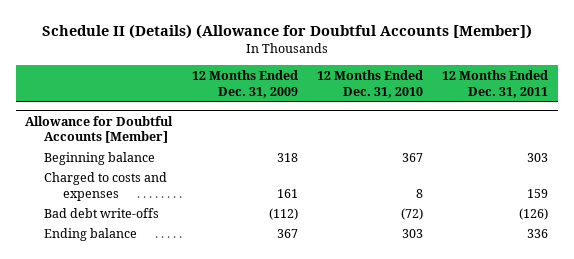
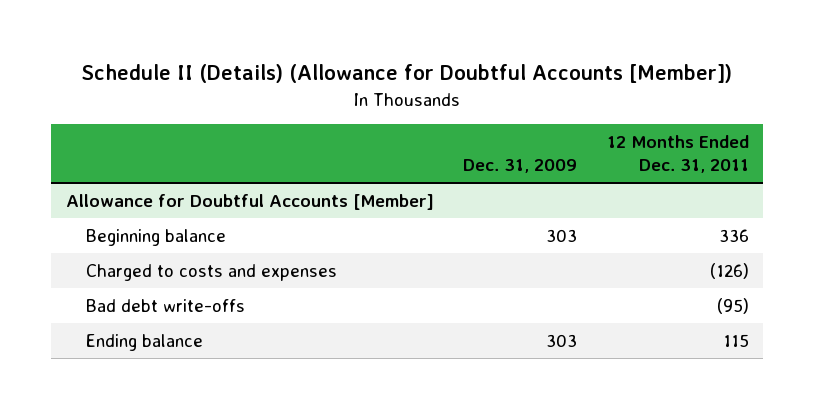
- | 12 Months Ended Dec. 31, 2009 | 12 Months Ended Dec. 31, 2010 | 12 Months Ended Dec. 31, 2011
+ | Dec. 31, 2009 | 12 Months Ended Dec. 31, 2011
@ Allowance for Doubtful Accounts [Member]
- Beginning balance | 318 | 367 | 303
- Charged to costs and expenses | 161 | 8 | 159
- Bad debt write-offs | (112) | (72) | (126)
- Ending balance | 367 | 303 | 336
+ Beginning balance | 303 | 336
+ Charged to costs and expenses | | (126)
+ Bad debt write-offs | | (95)
+ Ending balance | 303 | 115

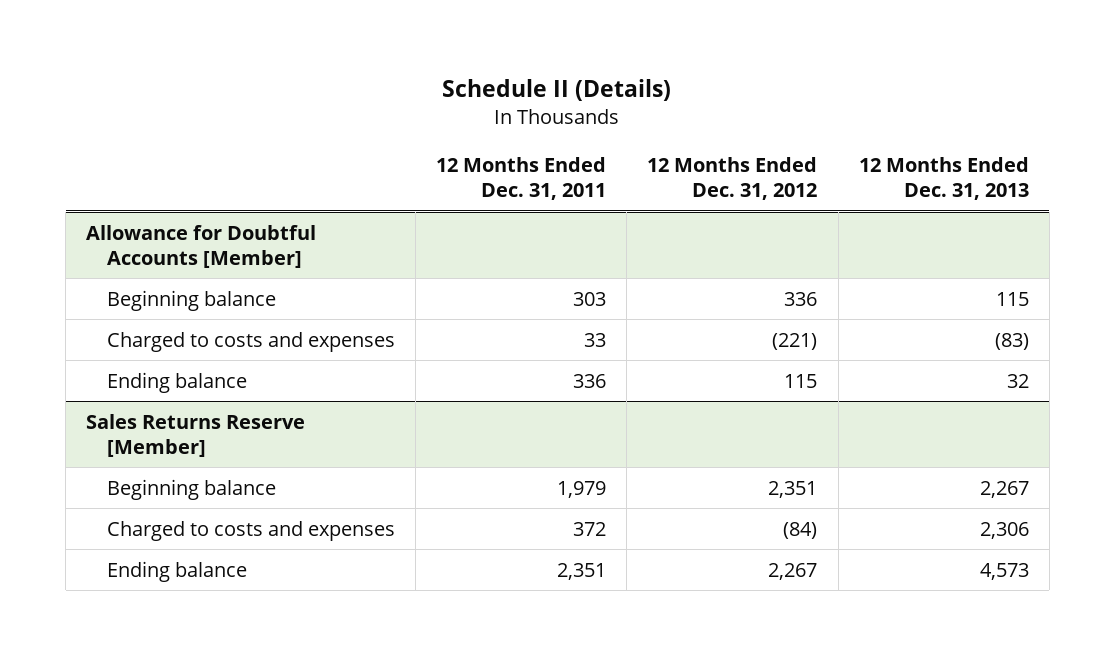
- Schedule II (Details) (Allowance for Doubtful Accounts [Member])
+ Schedule II (Details)
- | Dec. 31, 2009 | 12 Months Ended Dec. 31, 2011
+ | 12 Months Ended Dec. 31, 2011 | 12 Months Ended Dec. 31, 2012 | 12 Months Ended Dec. 31, 2013
@ Allowance for Doubtful Accounts [Member]
- Beginning balance | 303 | 336
- Charged to costs and expenses | | (126)
- Bad debt write-offs | | (95)
- Ending balance | 303 | 115
+ Beginning balance | 303 | 336 | 115
+ Charged to costs and expenses | 33 | (221) | (83)
+ Ending balance | 336 | 115 | 32
+ Sales Returns Reserve [Member]
+ Beginning balance | 1,979 | 2,351 | 2,267
+ Charged to costs and expenses | 372 | (84) | 2,306
+ Ending balance | 2,351 | 2,267 | 4,573

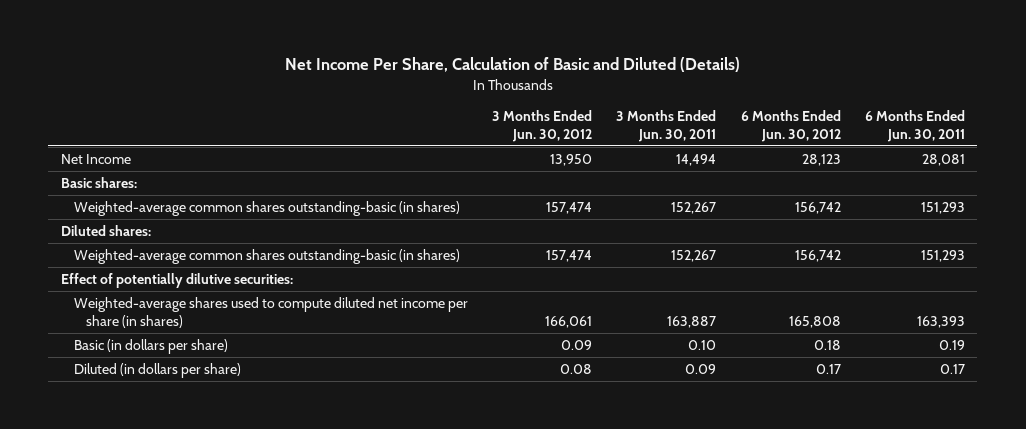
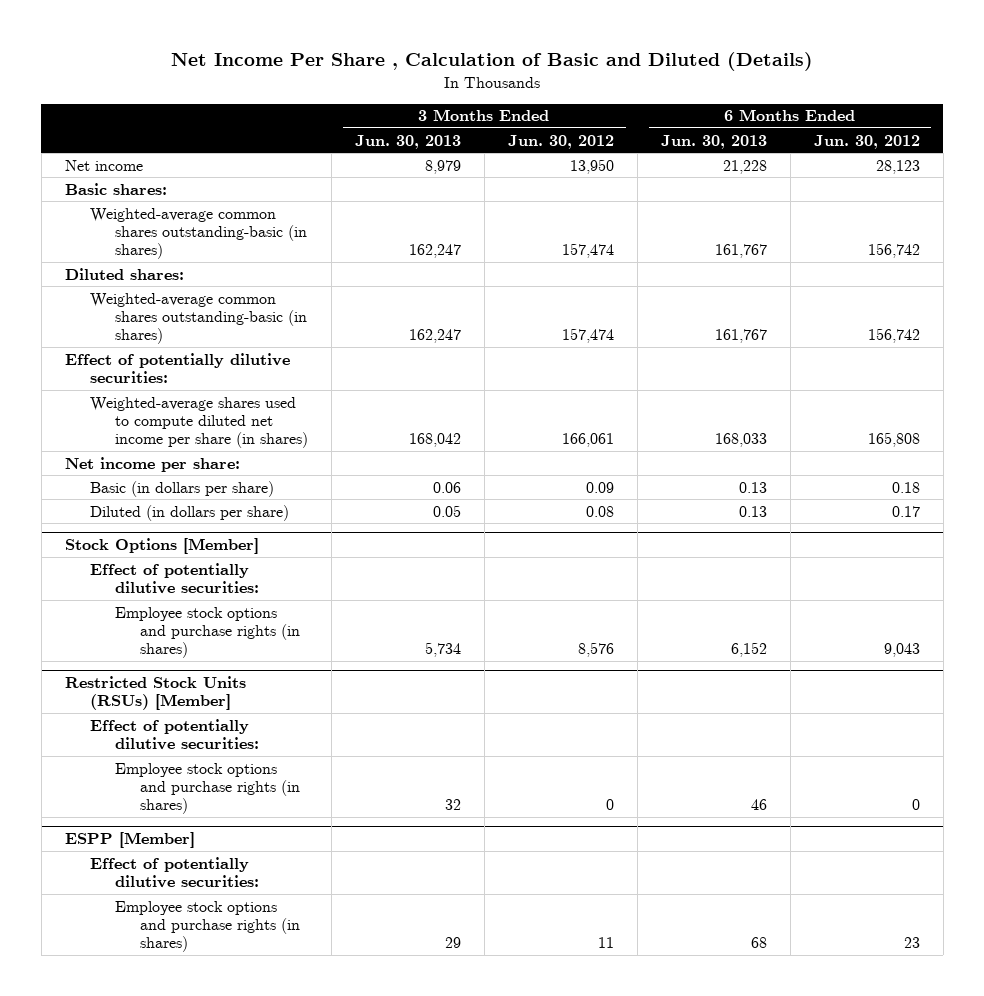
- Net Income Per Share, Calculation of Basic and Diluted (Details)
+ Net Income Per Share , Calculation of Basic and Diluted (Details)
- | 3 Months Ended Jun. 30, 2012 | 3 Months Ended Jun. 30, 2011 | 6 Months Ended Jun. 30, 2012 | 6 Months Ended Jun. 30, 2011
+ | 3 Months Ended Jun. 30, 2013 | 3 Months Ended Jun. 30, 2012 | 6 Months Ended Jun. 30, 2013 | 6 Months Ended Jun. 30, 2012
- Net Income | 13,950 | 14,494 | 28,123 | 28,081
+ Net income | 8,979 | 13,950 | 21,228 | 28,123
+ Net income per share:
+ Stock Options [Member]
+ Effect of potentially dilutive securities:
+ Employee stock options and purchase rights (in shares) | 5,734 | 8,576 | 6,152 | 9,043
+ Restricted Stock Units (RSUs) [Member]
+ Effect of potentially dilutive securities:
+ Employee stock options and purchase rights (in shares) | 32 | 0 | 46 | 0
+ ESPP [Member]
+ Effect of potentially dilutive securities:
+ Employee stock options and purchase rights (in shares) | 29 | 11 | 68 | 23

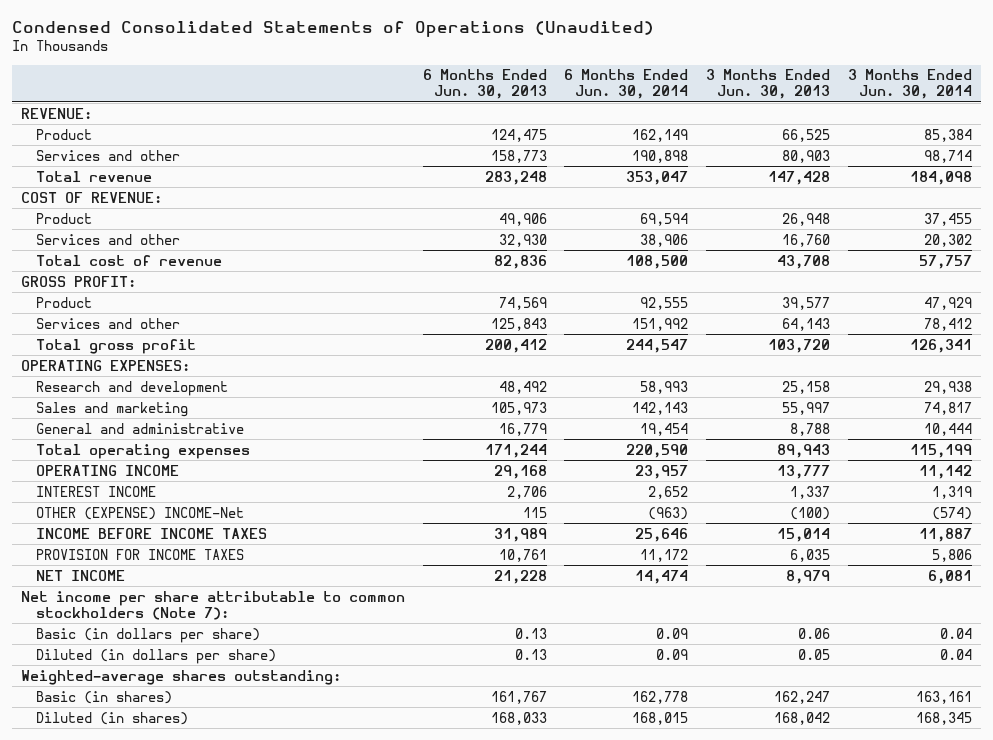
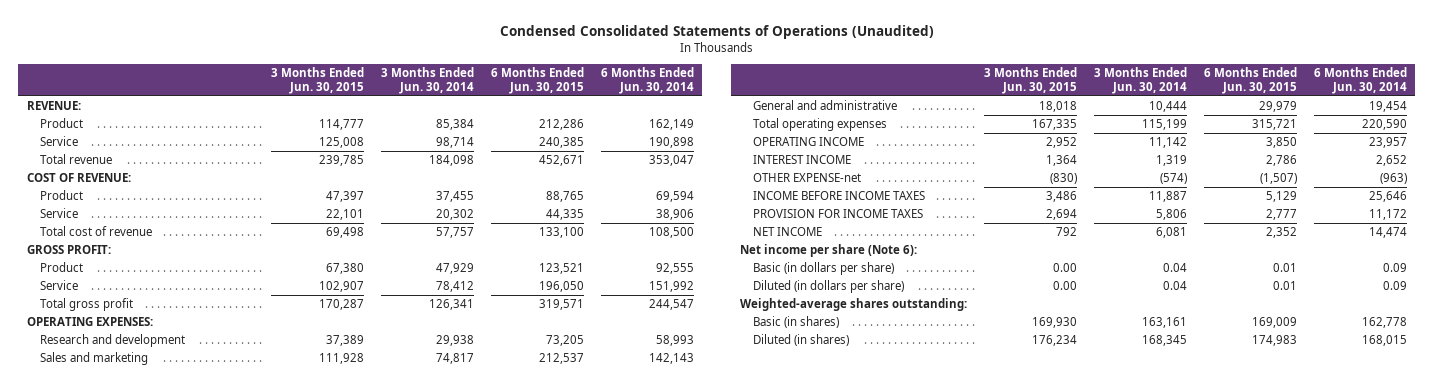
- | 6 Months Ended Jun. 30, 2013 | 6 Months Ended Jun. 30, 2014 | 3 Months Ended Jun. 30, 2013 | 3 Months Ended Jun. 30, 2014
+ | 3 Months Ended Jun. 30, 2015 | 3 Months Ended Jun. 30, 2014 | 6 Months Ended Jun. 30, 2015 | 6 Months Ended Jun. 30, 2014
- Services and other | 158,773 | 190,898 | 80,903 | 98,714
+ Service | 125,008 | 98,714 | 240,385 | 190,898
- Services and other | 32,930 | 38,906 | 16,760 | 20,302
+ Service | 22,101 | 20,302 | 44,335 | 38,906
- Services and other | 125,843 | 151,992 | 64,143 | 78,412
+ Service | 102,907 | 78,412 | 196,050 | 151,992
- OTHER (EXPENSE) INCOME-Net | 115 | (963) | (100) | (574)
+ OTHER EXPENSE-net | (830) | (574) | (1,507) | (963)
- Net income per share attributable to common stockholders (Note 7):
+ Net income per share (Note 6):

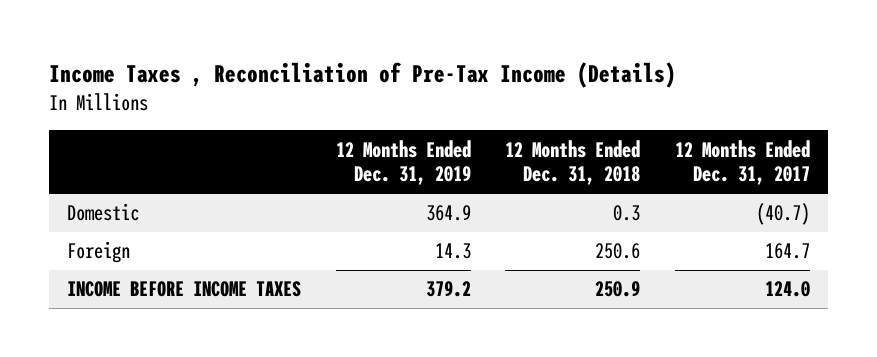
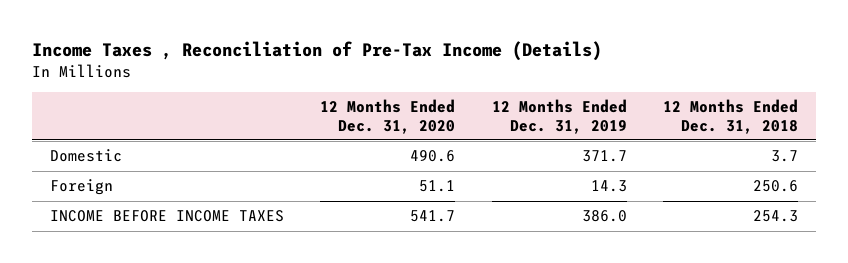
- | 12 Months Ended Dec. 31, 2019 | 12 Months Ended Dec. 31, 2018 | 12 Months Ended Dec. 31, 2017
+ | 12 Months Ended Dec. 31, 2020 | 12 Months Ended Dec. 31, 2019 | 12 Months Ended Dec. 31, 2018
- Domestic | 364.9 | 0.3 | (40.7)
+ Domestic | 490.6 | 371.7 | 3.7
- INCOME BEFORE INCOME TAXES | 379.2 | 250.9 | 124.0
+ INCOME BEFORE INCOME TAXES | 541.7 | 386.0 | 254.3

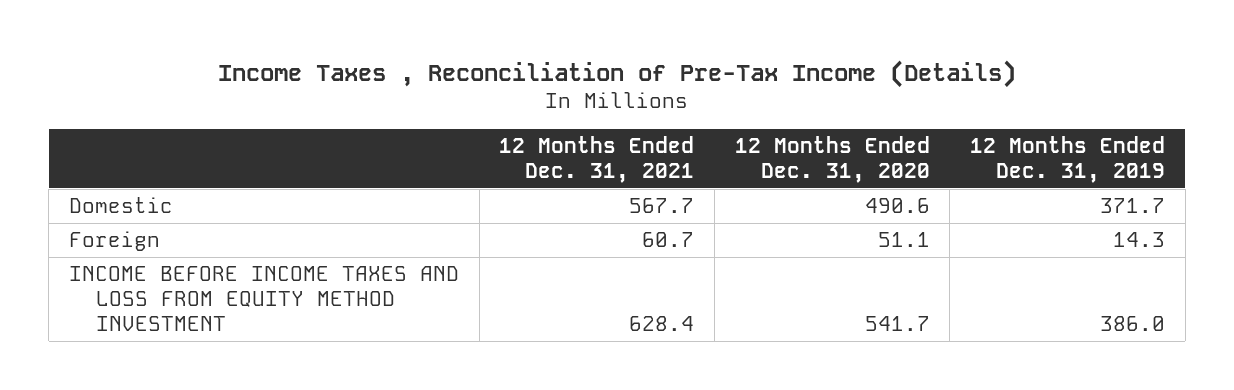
- | 12 Months Ended Dec. 31, 2020 | 12 Months Ended Dec. 31, 2019 | 12 Months Ended Dec. 31, 2018
+ | 12 Months Ended Dec. 31, 2021 | 12 Months Ended Dec. 31, 2020 | 12 Months Ended Dec. 31, 2019
- INCOME BEFORE INCOME TAXES | 541.7 | 386.0 | 254.3
+ INCOME BEFORE INCOME TAXES AND LOSS FROM EQUITY METHOD INVESTMENT | 628.4 | 541.7 | 386.0

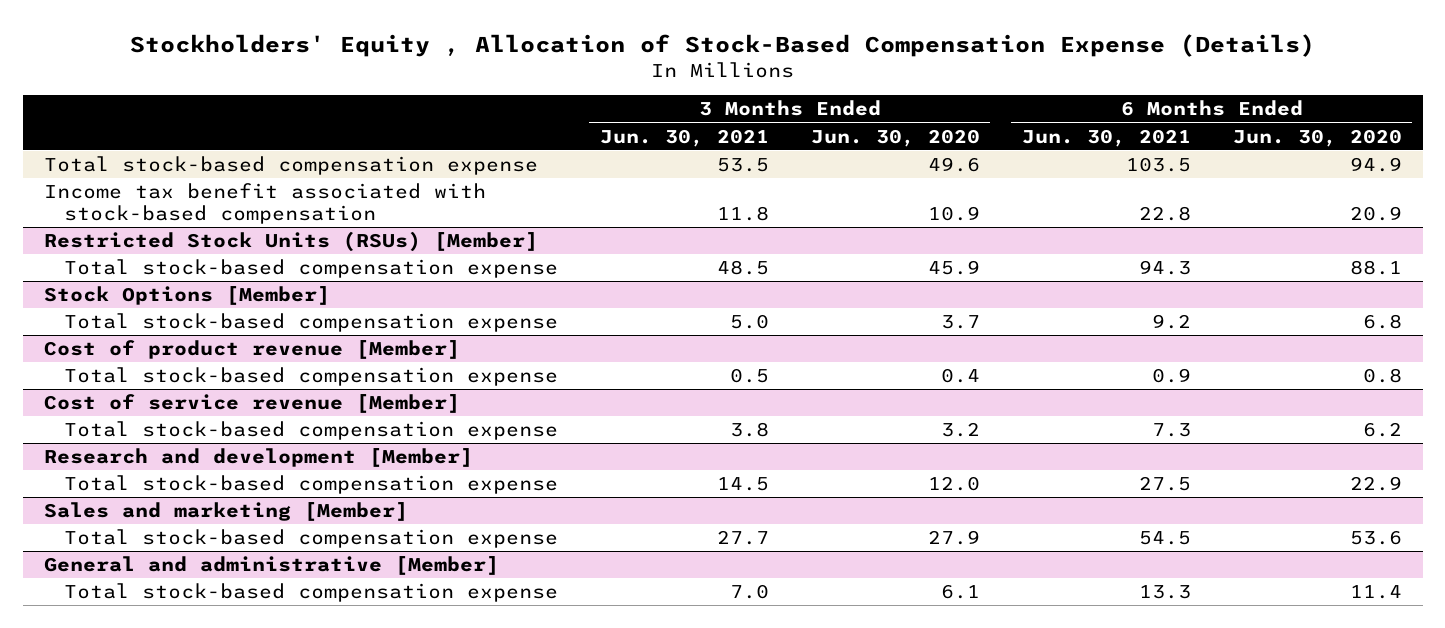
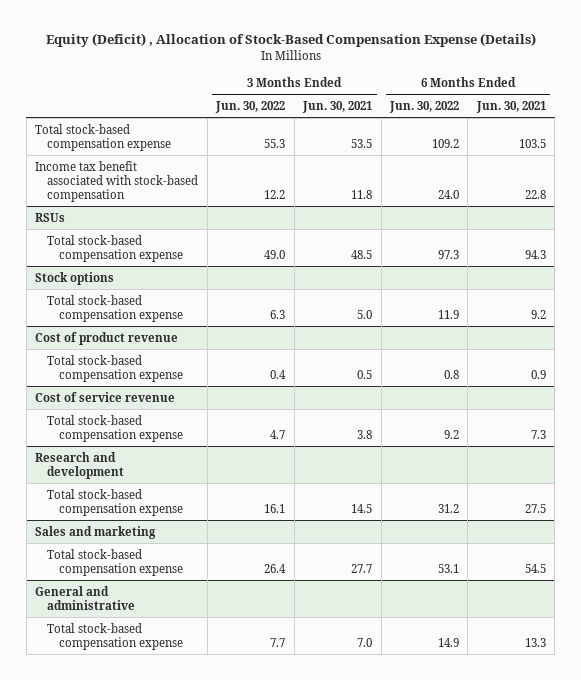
- Stockholders' Equity , Allocation of Stock-Based Compensation Expense (Details)
+ Equity (Deficit) , Allocation of Stock-Based Compensation Expense (Details)
- | 3 Months Ended Jun. 30, 2021 | 3 Months Ended Jun. 30, 2020 | 6 Months Ended Jun. 30, 2021 | 6 Months Ended Jun. 30, 2020
+ | 3 Months Ended Jun. 30, 2022 | 3 Months Ended Jun. 30, 2021 | 6 Months Ended Jun. 30, 2022 | 6 Months Ended Jun. 30, 2021
- Restricted Stock Units (RSUs) [Member]
+ RSUs
- Stock Options [Member]
+ Stock options
- Cost of product revenue [Member]
+ Cost of product revenue
- Cost of service revenue [Member]
+ Cost of service revenue
- Research and development [Member]
+ Research and development
- Sales and marketing [Member]
+ Sales and marketing
- General and administrative [Member]
+ General and administrative

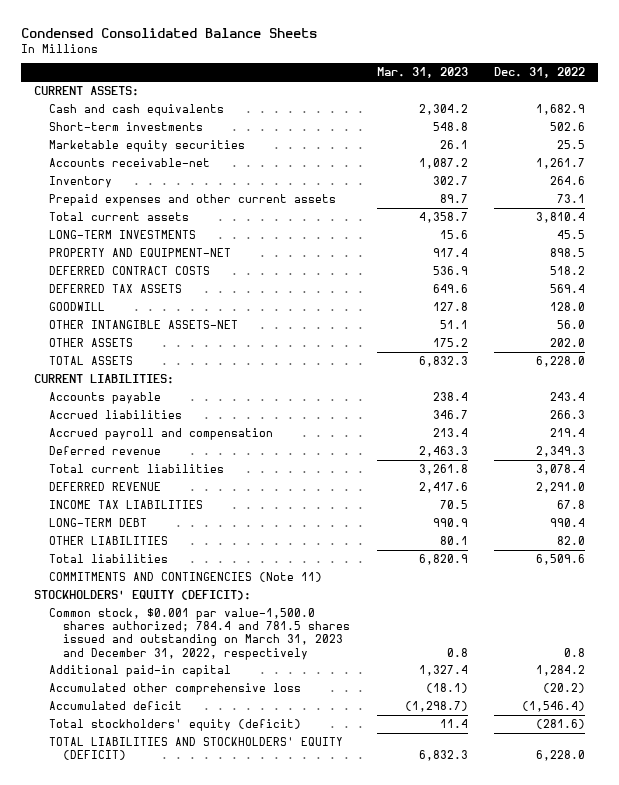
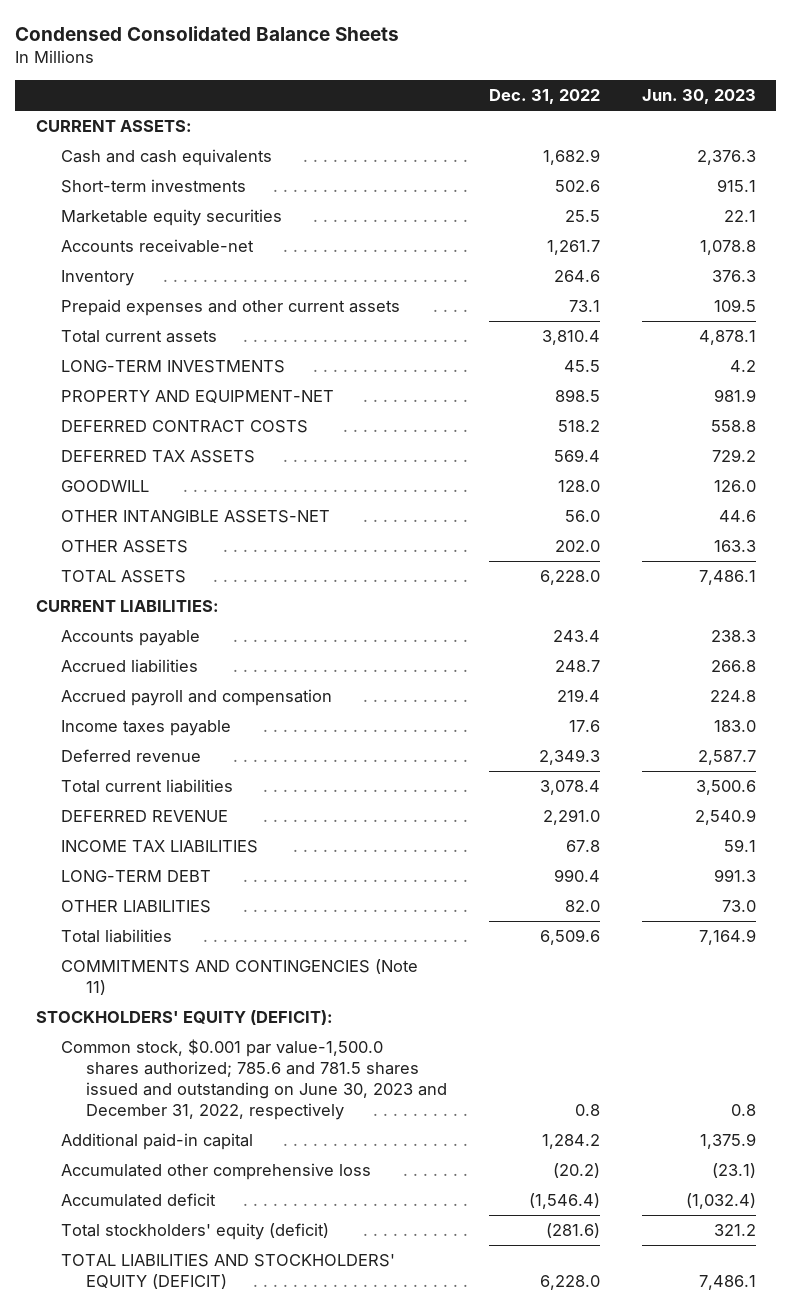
- | Mar. 31, 2023 | Dec. 31, 2022
+ | Dec. 31, 2022 | Jun. 30, 2023
- Accrued liabilities | 346.7 | 266.3
+ Accrued liabilities | 248.7 | 266.8
+ Income taxes payable | 17.6 | 183.0
- Common stock, $0.001 par value-1,500.0 shares authorized; 784.4 and 781.5 shares issued and outstanding on March 31, 2023 and December 31, 2022, respectively | 0.8 | 0.8
+ Common stock, $0.001 par value-1,500.0 shares authorized; 785.6 and 781.5 shares issued and outstanding on June 30, 2023 and December 31, 2022, respectively | 0.8 | 0.8

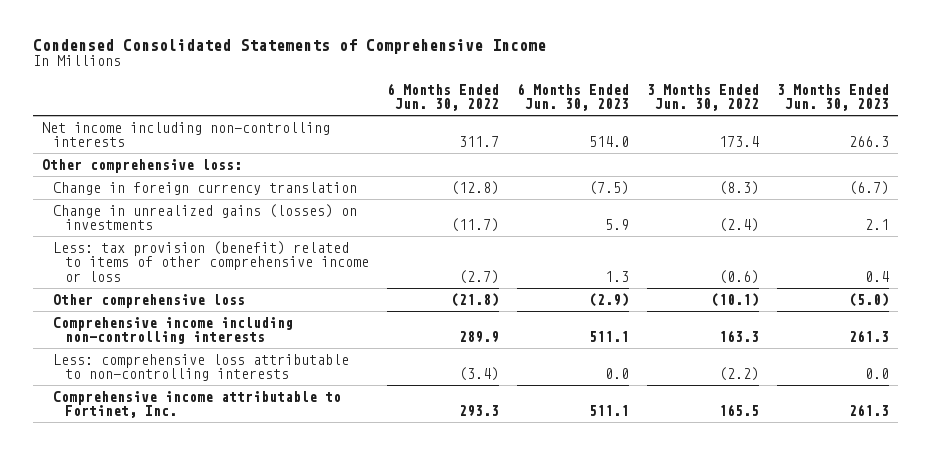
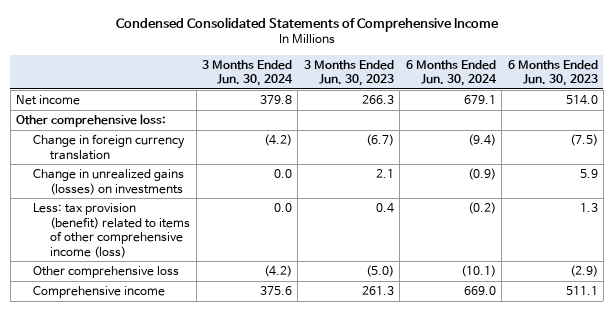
- | 6 Months Ended Jun. 30, 2022 | 6 Months Ended Jun. 30, 2023 | 3 Months Ended Jun. 30, 2022 | 3 Months Ended Jun. 30, 2023
+ | 3 Months Ended Jun. 30, 2024 | 3 Months Ended Jun. 30, 2023 | 6 Months Ended Jun. 30, 2024 | 6 Months Ended Jun. 30, 2023
- Net income including non-controlling interests | 311.7 | 514.0 | 173.4 | 266.3
+ Net income | 379.8 | 266.3 | 679.1 | 514.0
- Less: tax provision (benefit) related to items of other comprehensive income or loss | (2.7) | 1.3 | (0.6) | 0.4
+ Less: tax provision (benefit) related to items of other comprehensive income (loss) | 0.0 | 0.4 | (0.2) | 1.3
- Comprehensive income including non-controlling interests | 289.9 | 511.1 | 163.3 | 261.3
- Less: comprehensive loss attributable to non-controlling interests | (3.4) | 0.0 | (2.2) | 0.0
- Comprehensive income attributable to Fortinet, Inc. | 293.3 | 511.1 | 165.5 | 261.3
+ Comprehensive income | 375.6 | 261.3 | 669.0 | 511.1

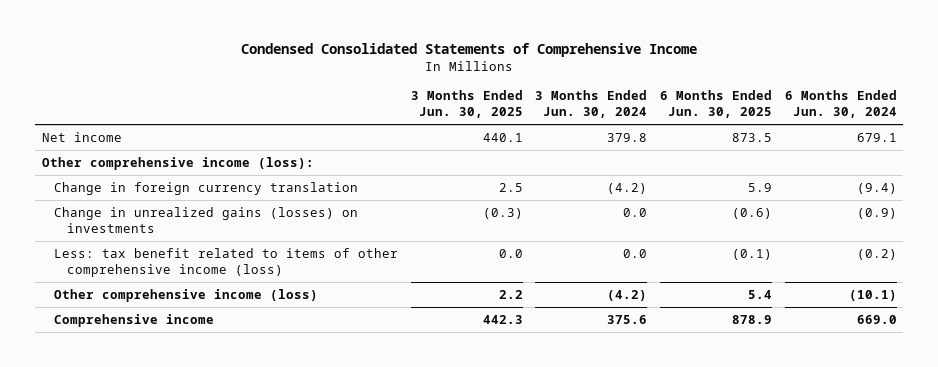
- | 3 Months Ended Jun. 30, 2024 | 3 Months Ended Jun. 30, 2023 | 6 Months Ended Jun. 30, 2024 | 6 Months Ended Jun. 30, 2023
+ | 3 Months Ended Jun. 30, 2025 | 3 Months Ended Jun. 30, 2024 | 6 Months Ended Jun. 30, 2025 | 6 Months Ended Jun. 30, 2024
- Other comprehensive loss:
+ Other comprehensive income (loss):
- Less: tax provision (benefit) related to items of other comprehensive income (loss) | 0.0 | 0.4 | (0.2) | 1.3
- Other comprehensive loss | (4.2) | (5.0) | (10.1) | (2.9)
+ Less: tax benefit related to items of other comprehensive income (loss) | 0.0 | 0.0 | (0.1) | (0.2)
+ Other comprehensive income (loss) | 2.2 | (4.2) | 5.4 | (10.1)

